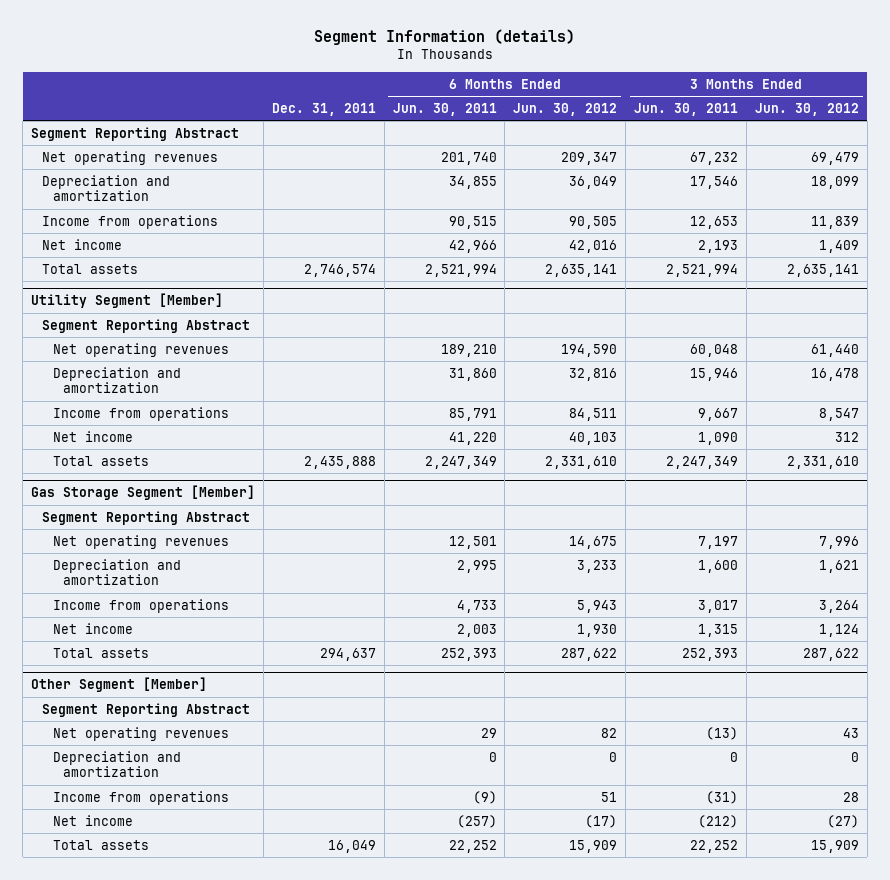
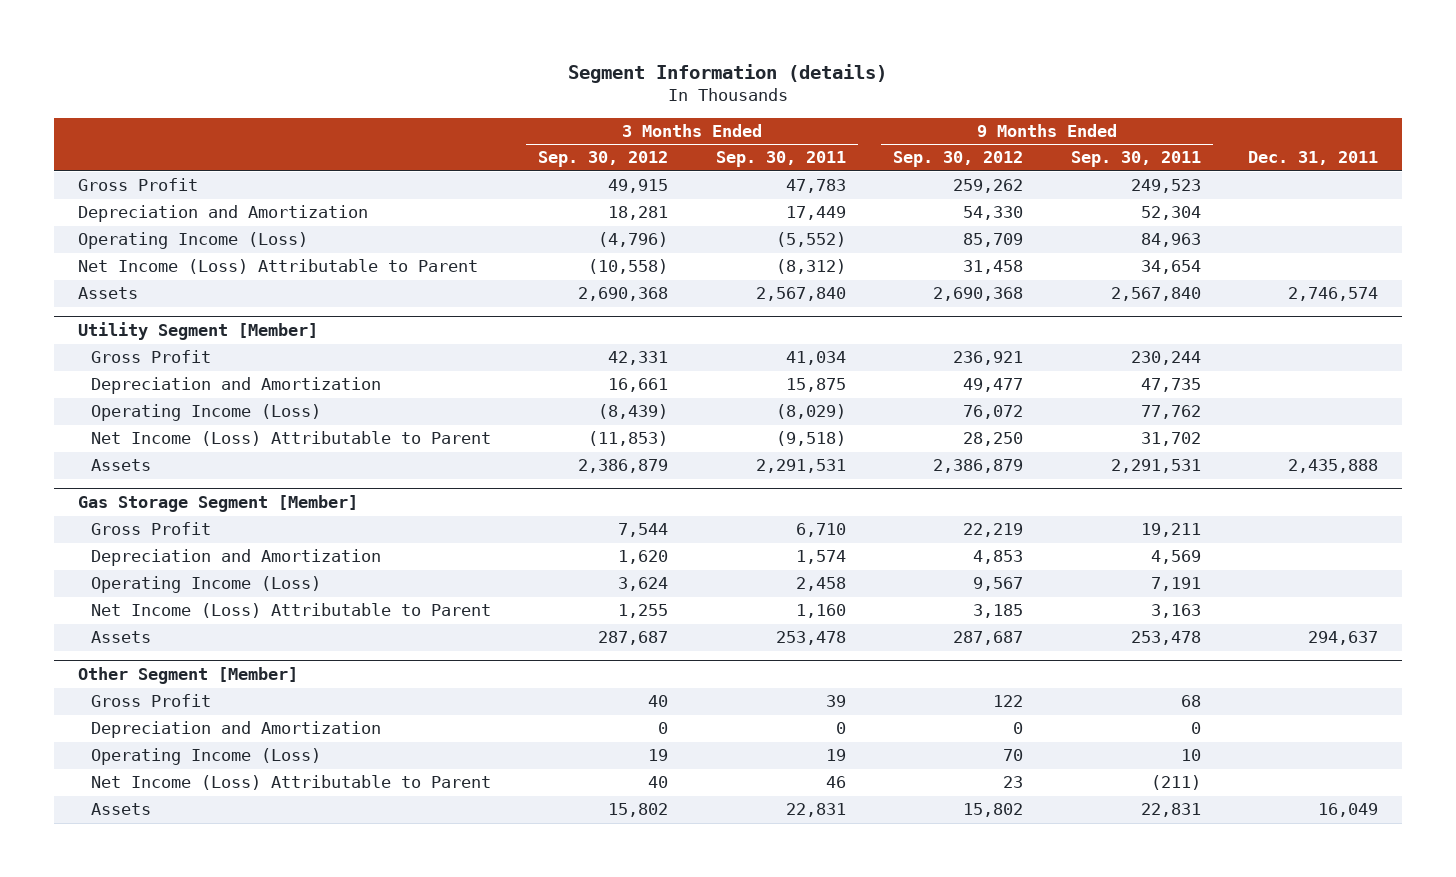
- | Dec. 31, 2011 | 6 Months Ended Jun. 30, 2011 | 6 Months Ended Jun. 30, 2012 | 3 Months Ended Jun. 30, 2011 | 3 Months Ended Jun. 30, 2012
+ | 3 Months Ended Sep. 30, 2012 | 3 Months Ended Sep. 30, 2011 | 9 Months Ended Sep. 30, 2012 | 9 Months Ended Sep. 30, 2011 | Dec. 31, 2011
- Segment Reporting Abstract
- Net operating revenues | | 201,740 | 209,347 | 67,232 | 69,479
- Depreciation and amortization | | 34,855 | 36,049 | 17,546 | 18,099
- Income from operations | | 90,515 | 90,505 | 12,653 | 11,839
- Net income | | 42,966 | 42,016 | 2,193 | 1,409
- Total assets | 2,746,574 | 2,521,994 | 2,635,141 | 2,521,994 | 2,635,141
+ Gross Profit | 49,915 | 47,783 | 259,262 | 249,523 |
+ Depreciation and Amortization | 18,281 | 17,449 | 54,330 | 52,304 |
+ Operating Income (Loss) | (4,796) | (5,552) | 85,709 | 84,963 |
+ Net Income (Loss) Attributable to Parent | (10,558) | (8,312) | 31,458 | 34,654 |
+ Assets | 2,690,368 | 2,567,840 | 2,690,368 | 2,567,840 | 2,746,574
@ Utility Segment [Member]
- Segment Reporting Abstract
- Net operating revenues | | 189,210 | 194,590 | 60,048 | 61,440
- Depreciation and amortization | | 31,860 | 32,816 | 15,946 | 16,478
- Income from operations | | 85,791 | 84,511 | 9,667 | 8,547
- Net income | | 41,220 | 40,103 | 1,090 | 312
- Total assets | 2,435,888 | 2,247,349 | 2,331,610 | 2,247,349 | 2,331,610
+ Gross Profit | 42,331 | 41,034 | 236,921 | 230,244 |
+ Depreciation and Amortization | 16,661 | 15,875 | 49,477 | 47,735 |
+ Operating Income (Loss) | (8,439) | (8,029) | 76,072 | 77,762 |
+ Net Income (Loss) Attributable to Parent | (11,853) | (9,518) | 28,250 | 31,702 |
+ Assets | 2,386,879 | 2,291,531 | 2,386,879 | 2,291,531 | 2,435,888
@ Gas Storage Segment [Member]
- Segment Reporting Abstract
- Net operating revenues | | 12,501 | 14,675 | 7,197 | 7,996
- Depreciation and amortization | | 2,995 | 3,233 | 1,600 | 1,621
- Income from operations | | 4,733 | 5,943 | 3,017 | 3,264
- Net income | | 2,003 | 1,930 | 1,315 | 1,124
- Total assets | 294,637 | 252,393 | 287,622 | 252,393 | 287,622
+ Gross Profit | 7,544 | 6,710 | 22,219 | 19,211 |
+ Depreciation and Amortization | 1,620 | 1,574 | 4,853 | 4,569 |
+ Operating Income (Loss) | 3,624 | 2,458 | 9,567 | 7,191 |
+ Net Income (Loss) Attributable to Parent | 1,255 | 1,160 | 3,185 | 3,163 |
+ Assets | 287,687 | 253,478 | 287,687 | 253,478 | 294,637
@ Other Segment [Member]
- Segment Reporting Abstract
- Net operating revenues | | 29 | 82 | (13) | 43
- Depreciation and amortization | | 0 | 0 | 0 | 0
- Income from operations | | (9) | 51 | (31) | 28
- Net income | | (257) | (17) | (212) | (27)
- Total assets | 16,049 | 22,252 | 15,909 | 22,252 | 15,909
+ Gross Profit | 40 | 39 | 122 | 68 |
+ Depreciation and Amortization | 0 | 0 | 0 | 0 |
+ Operating Income (Loss) | 19 | 19 | 70 | 10 |
+ Net Income (Loss) Attributable to Parent | 40 | 46 | 23 | (211) |
+ Assets | 15,802 | 22,831 | 15,802 | 22,831 | 16,049

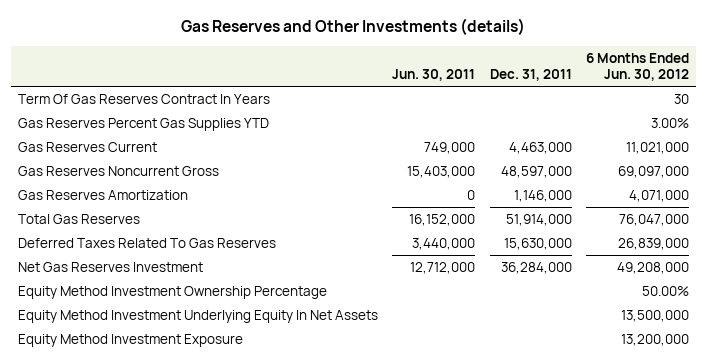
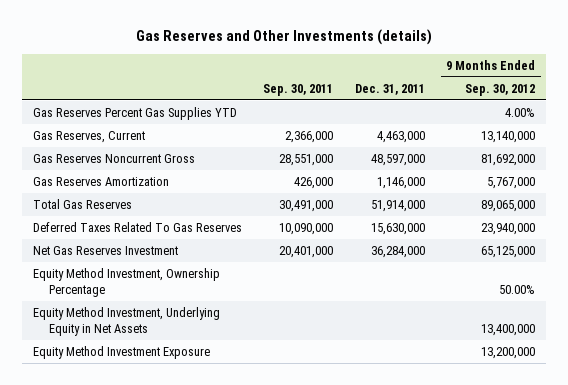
- | Jun. 30, 2011 | Dec. 31, 2011 | 6 Months Ended Jun. 30, 2012
+ | Sep. 30, 2011 | Dec. 31, 2011 | 9 Months Ended Sep. 30, 2012
- Term Of Gas Reserves Contract In Years | | | 30
- Gas Reserves Current | 749,000 | 4,463,000 | 11,021,000
+ Gas Reserves, Current | 2,366,000 | 4,463,000 | 13,140,000
- Equity Method Investment Ownership Percentage | | | 50.00%
- Equity Method Investment Underlying Equity In Net Assets | | | 13,500,000
+ Equity Method Investment, Ownership Percentage | | | 50.00%
+ Equity Method Investment, Underlying Equity in Net Assets | | | 13,400,000

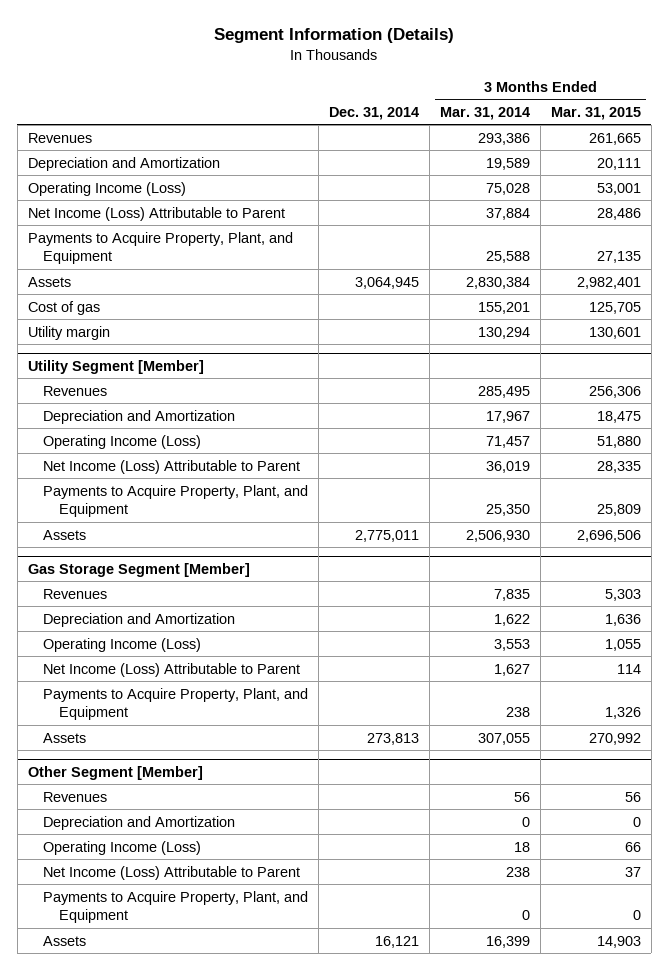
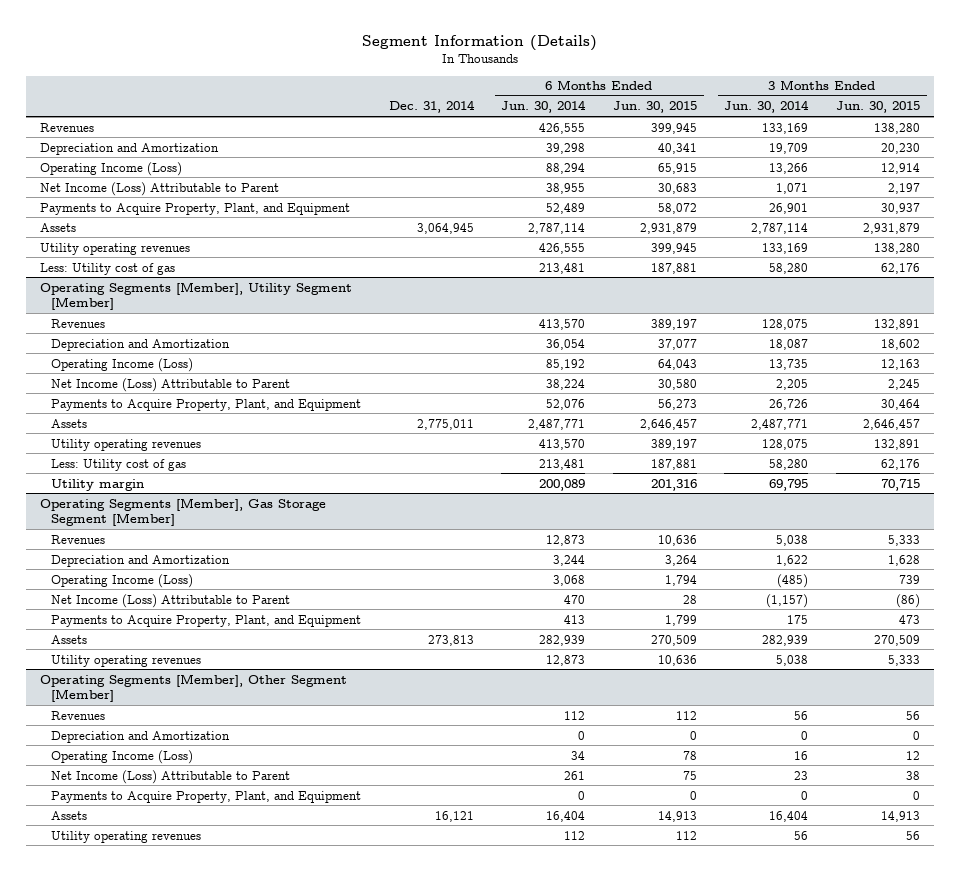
- | Dec. 31, 2014 | 3 Months Ended Mar. 31, 2014 | 3 Months Ended Mar. 31, 2015
+ | Dec. 31, 2014 | 6 Months Ended Jun. 30, 2014 | 6 Months Ended Jun. 30, 2015 | 3 Months Ended Jun. 30, 2014 | 3 Months Ended Jun. 30, 2015
- Cost of gas | | 155,201 | 125,705
- Utility margin | | 130,294 | 130,601
- Utility Segment [Member]
+ Utility operating revenues | | 426,555 | 399,945 | 133,169 | 138,280
+ Less: Utility cost of gas | | 213,481 | 187,881 | 58,280 | 62,176
+ Operating Segments [Member], Utility Segment [Member]
- Gas Storage Segment [Member]
+ Utility operating revenues | | 413,570 | 389,197 | 128,075 | 132,891
+ Less: Utility cost of gas | | 213,481 | 187,881 | 58,280 | 62,176
+ Utility margin | | 200,089 | 201,316 | 69,795 | 70,715
+ Operating Segments [Member], Gas Storage Segment [Member]
- Other Segment [Member]
+ Utility operating revenues | | 12,873 | 10,636 | 5,038 | 5,333
+ Operating Segments [Member], Other Segment [Member]
+ Utility operating revenues | | 112 | 112 | 56 | 56

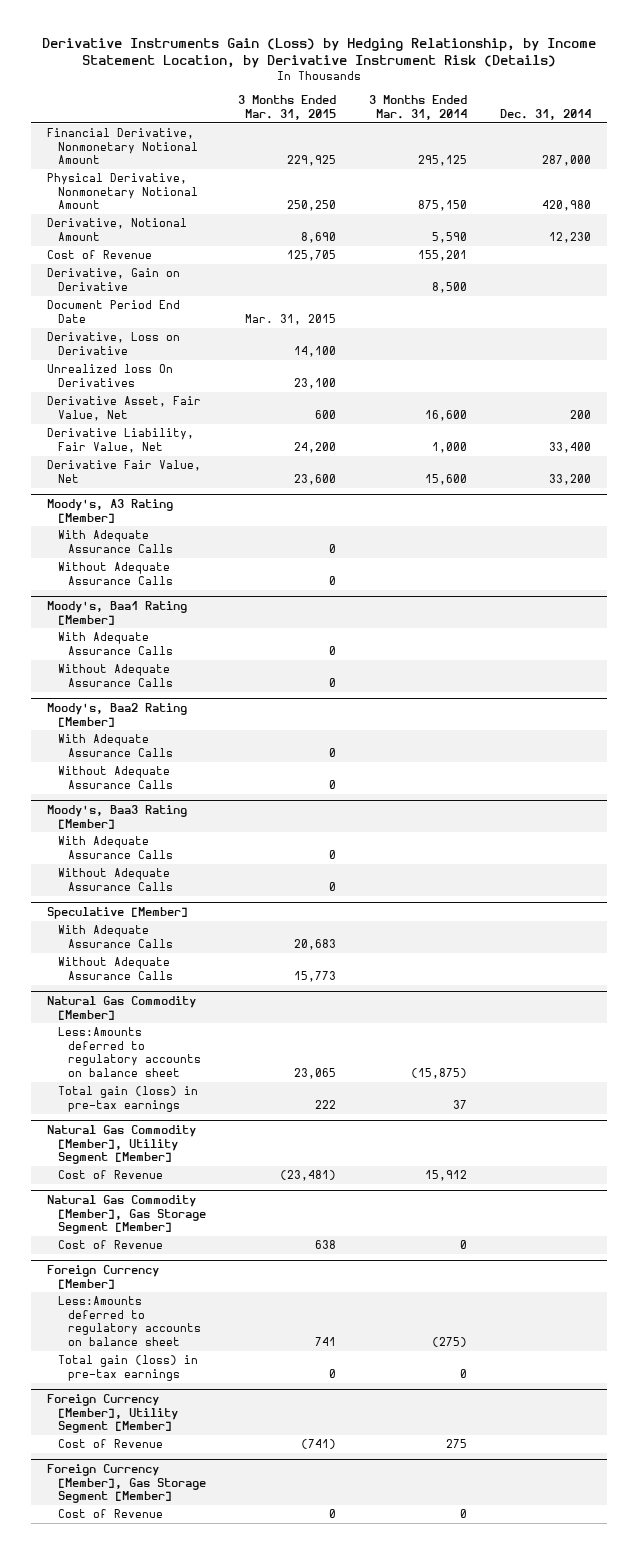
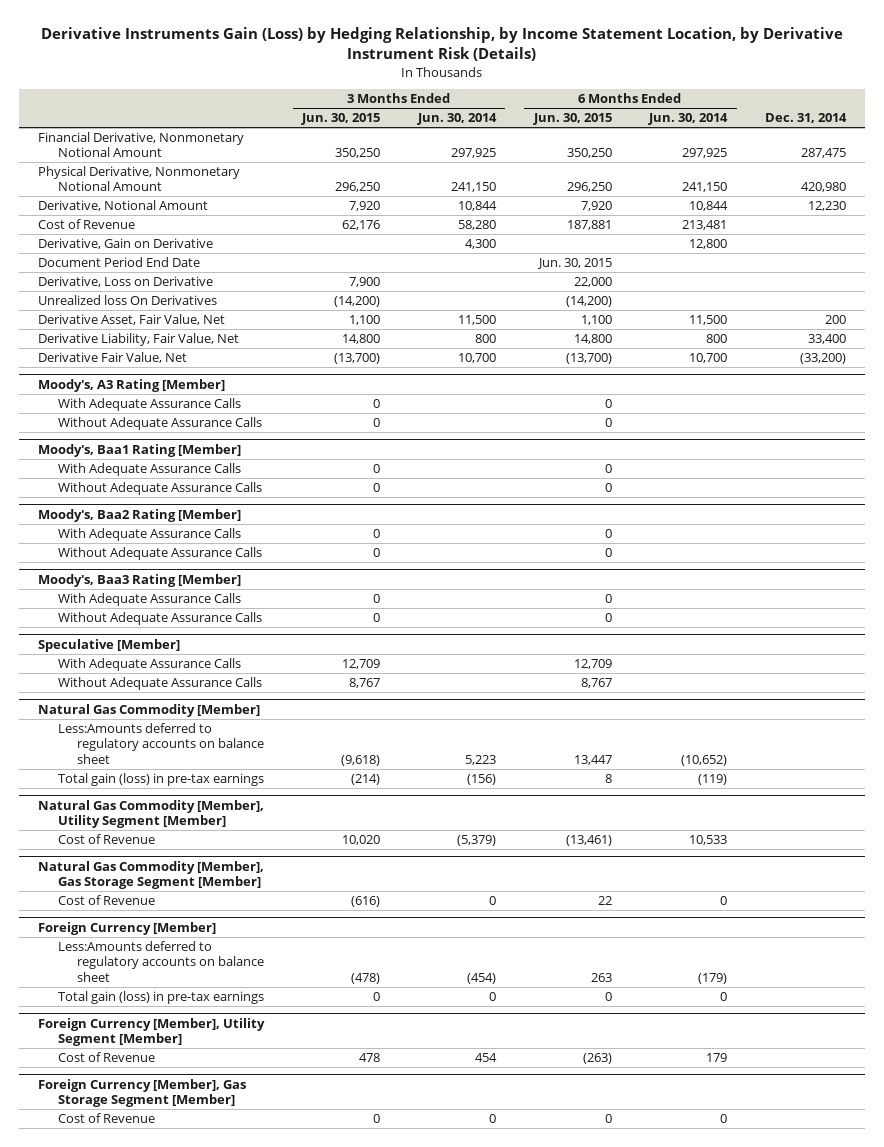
- | 3 Months Ended Mar. 31, 2015 | 3 Months Ended Mar. 31, 2014 | Dec. 31, 2014
+ | 3 Months Ended Jun. 30, 2015 | 3 Months Ended Jun. 30, 2014 | 6 Months Ended Jun. 30, 2015 | 6 Months Ended Jun. 30, 2014 | Dec. 31, 2014
- Financial Derivative, Nonmonetary Notional Amount | 229,925 | 295,125 | 287,000
+ Financial Derivative, Nonmonetary Notional Amount | 350,250 | 297,925 | 350,250 | 297,925 | 287,475
- Derivative Fair Value, Net | 23,600 | 15,600 | 33,200
+ Derivative Fair Value, Net | (13,700) | 10,700 | (13,700) | 10,700 | (33,200)

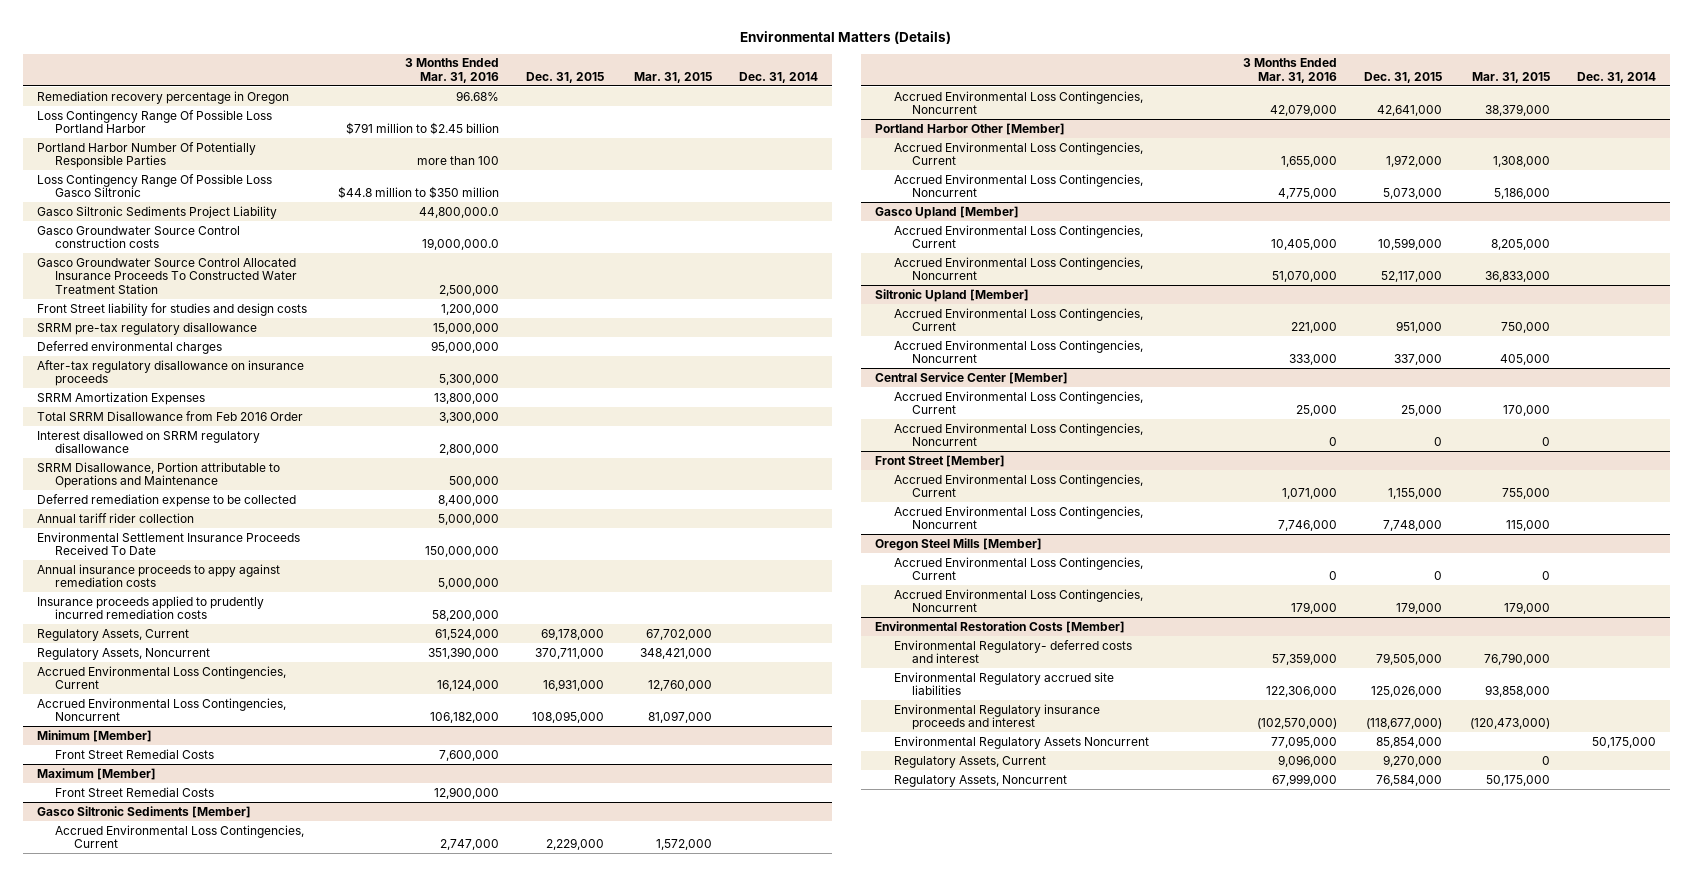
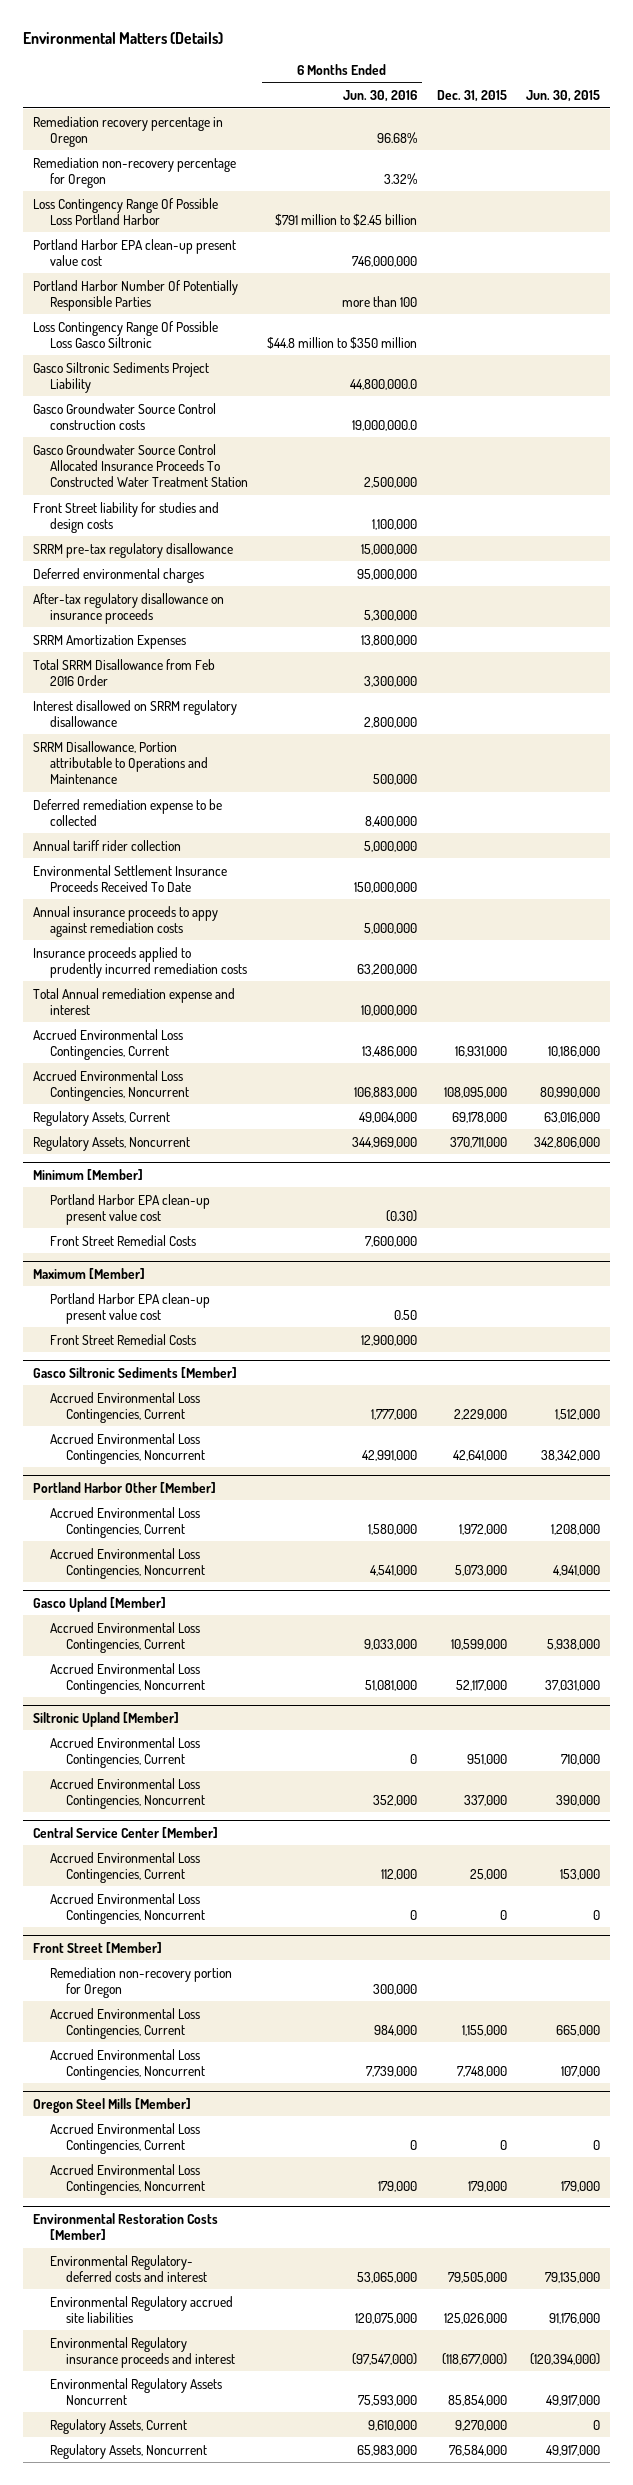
- | 3 Months Ended Mar. 31, 2016 | Dec. 31, 2015 | Mar. 31, 2015 | Dec. 31, 2014
+ | 6 Months Ended Jun. 30, 2016 | Dec. 31, 2015 | Jun. 30, 2015
+ Remediation non-recovery percentage for Oregon | 3.32% | |
+ Portland Harbor EPA clean-up present value cost | 746,000,000 | |
+ Total Annual remediation expense and interest | 10,000,000 | |
moved down: Regulatory Assets, Current | 49,004,000 | 69,178,000 | 63,016,000
moved down: Regulatory Assets, Noncurrent | 344,969,000 | 370,711,000 | 342,806,000
@ Minimum [Member]
+ Portland Harbor EPA clean-up present value cost | (0.30) | |
@ Maximum [Member]
+ Portland Harbor EPA clean-up present value cost | 0.50 | |
@ Front Street [Member]
+ Remediation non-recovery portion for Oregon | 300,000 | |

